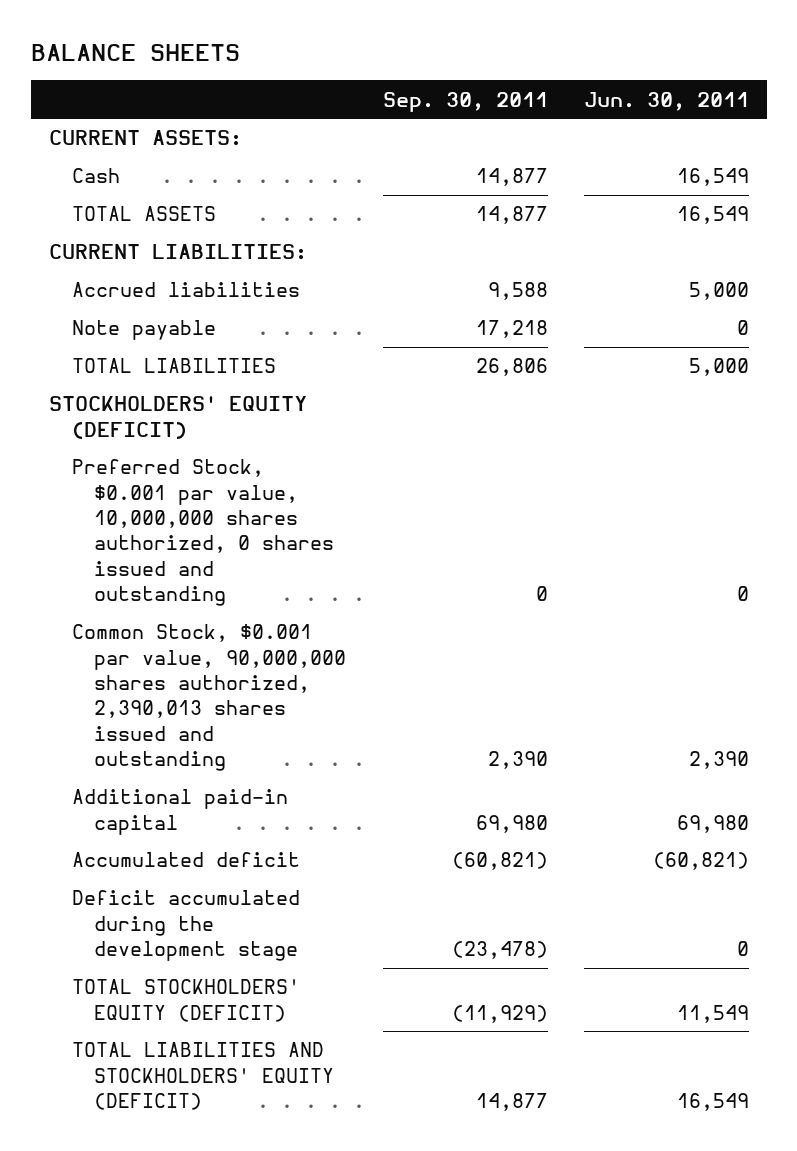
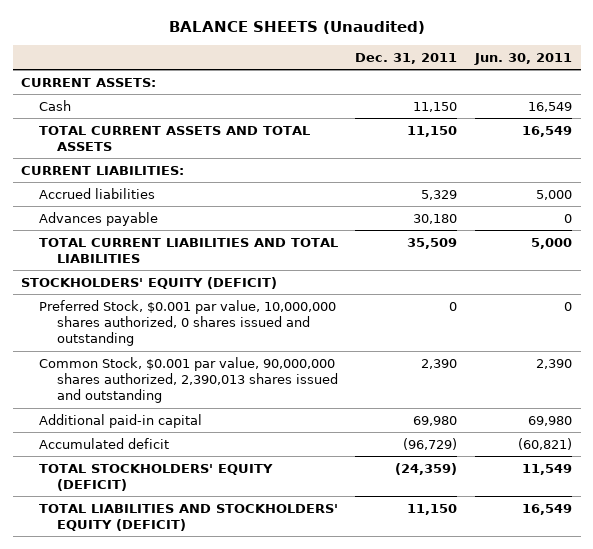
- BALANCE SHEETS
+ BALANCE SHEETS (Unaudited)
- | Sep. 30, 2011 | Jun. 30, 2011
+ | Dec. 31, 2011 | Jun. 30, 2011
- TOTAL ASSETS | 14,877 | 16,549
+ TOTAL CURRENT ASSETS AND TOTAL ASSETS | 11,150 | 16,549
- Note payable | 17,218 | 0
- TOTAL LIABILITIES | 26,806 | 5,000
+ Advances payable | 30,180 | 0
+ TOTAL CURRENT LIABILITIES AND TOTAL LIABILITIES | 35,509 | 5,000
- Deficit accumulated during the development stage | (23,478) | 0

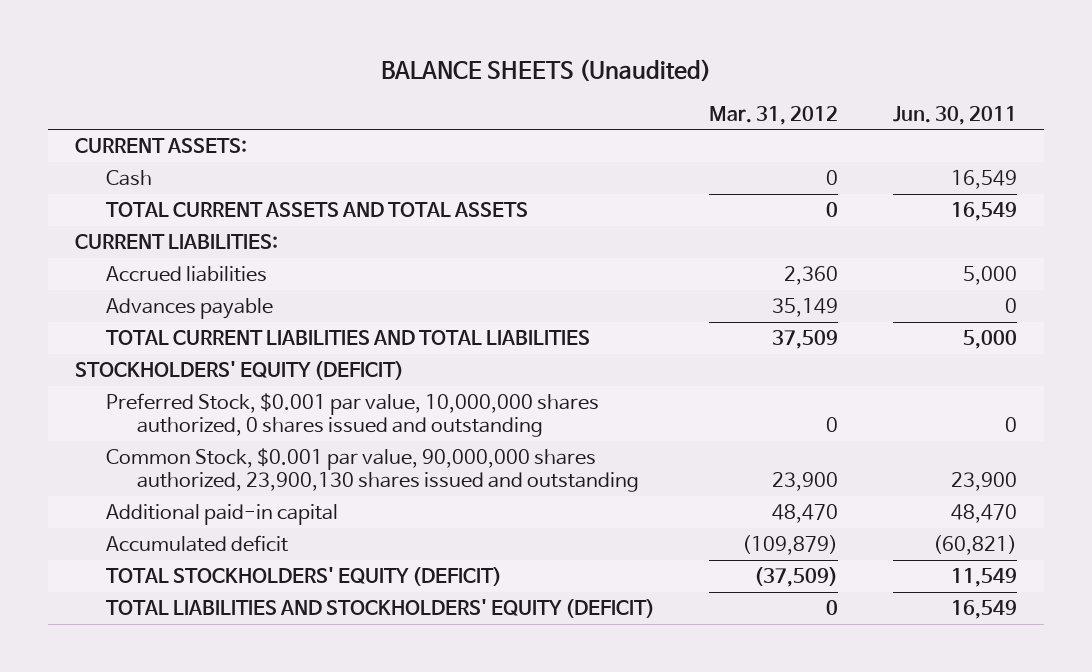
- | Dec. 31, 2011 | Jun. 30, 2011
+ | Mar. 31, 2012 | Jun. 30, 2011
- Common Stock, $0.001 par value, 90,000,000 shares authorized, 2,390,013 shares issued and outstanding | 2,390 | 2,390
- Additional paid-in capital | 69,980 | 69,980
+ Common Stock, $0.001 par value, 90,000,000 shares authorized, 23,900,130 shares issued and outstanding | 23,900 | 23,900
+ Additional paid-in capital | 48,470 | 48,470

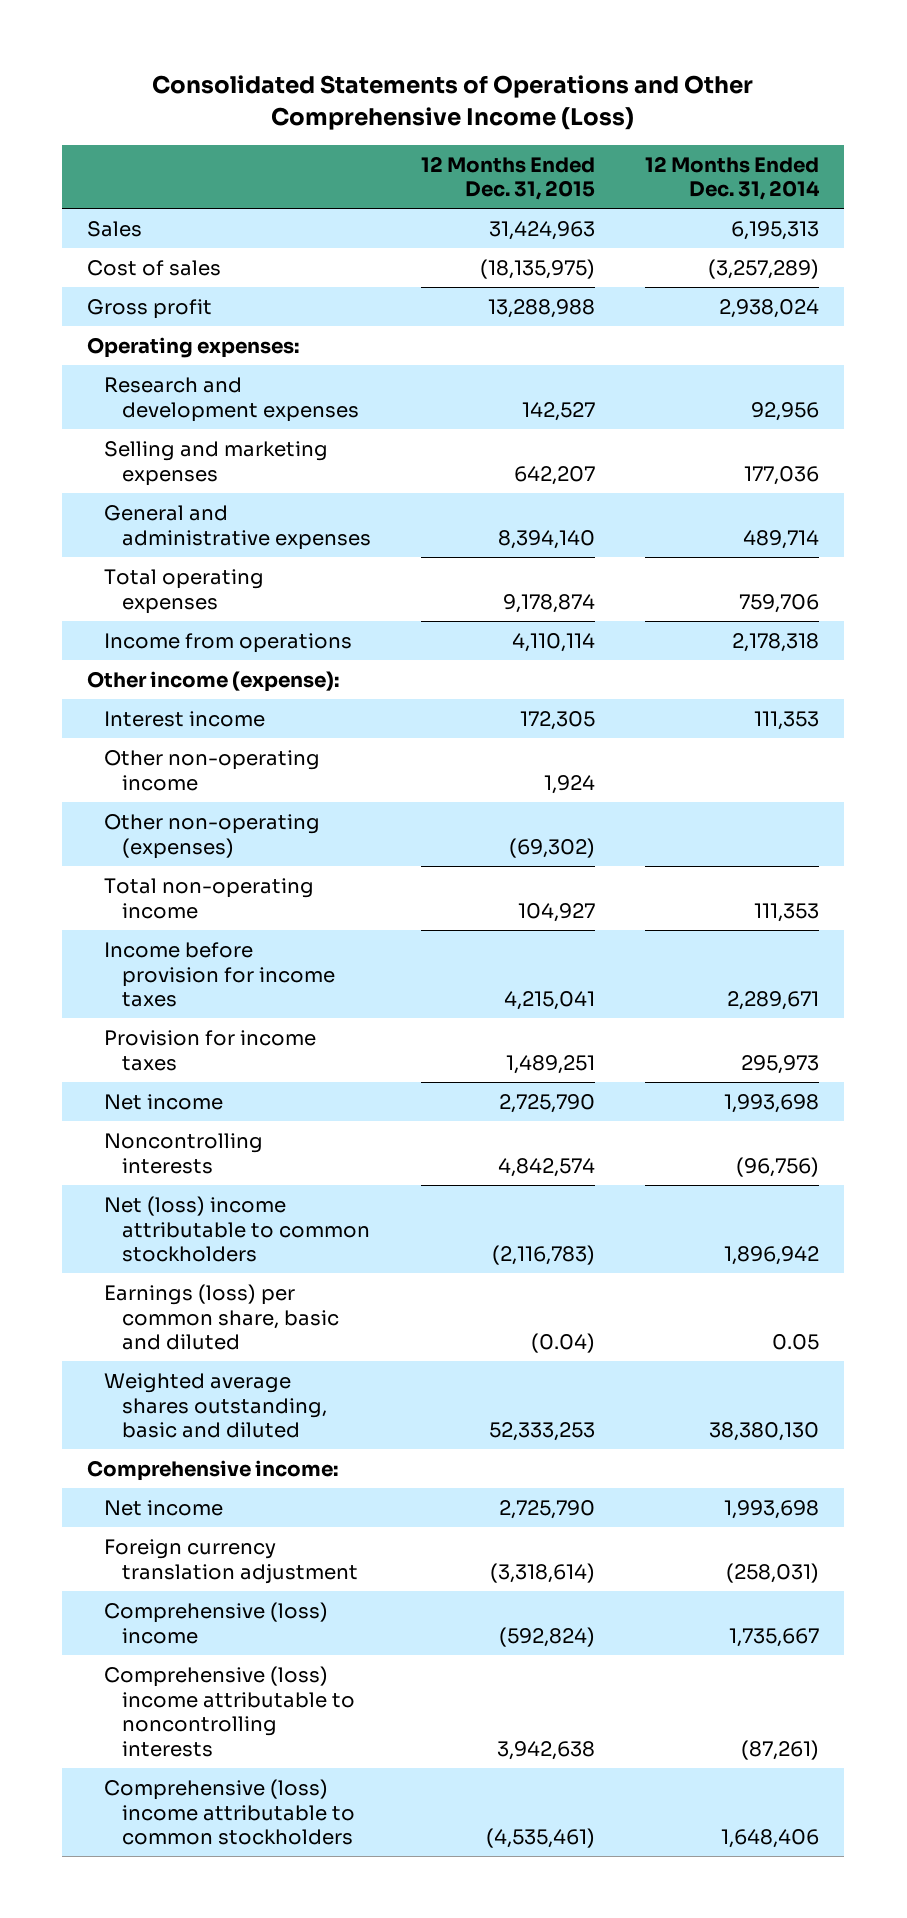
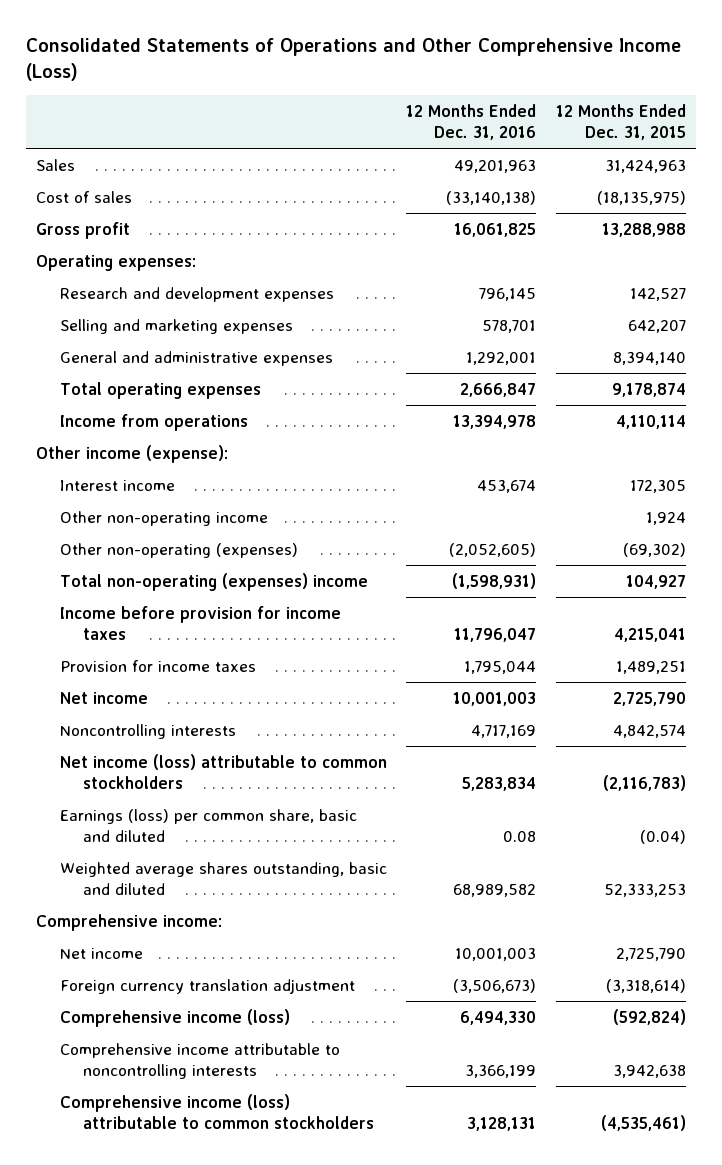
- | 12 Months Ended Dec. 31, 2015 | 12 Months Ended Dec. 31, 2014
+ | 12 Months Ended Dec. 31, 2016 | 12 Months Ended Dec. 31, 2015
- Total non-operating income | 104,927 | 111,353
+ Total non-operating (expenses) income | (1,598,931) | 104,927
- Net (loss) income attributable to common stockholders | (2,116,783) | 1,896,942
+ Net income (loss) attributable to common stockholders | 5,283,834 | (2,116,783)
- Comprehensive (loss) income | (592,824) | 1,735,667
- Comprehensive (loss) income attributable to noncontrolling interests | 3,942,638 | (87,261)
- Comprehensive (loss) income attributable to common stockholders | (4,535,461) | 1,648,406
+ Comprehensive income (loss) | 6,494,330 | (592,824)
+ Comprehensive income attributable to noncontrolling interests | 3,366,199 | 3,942,638
+ Comprehensive income (loss) attributable to common stockholders | 3,128,131 | (4,535,461)

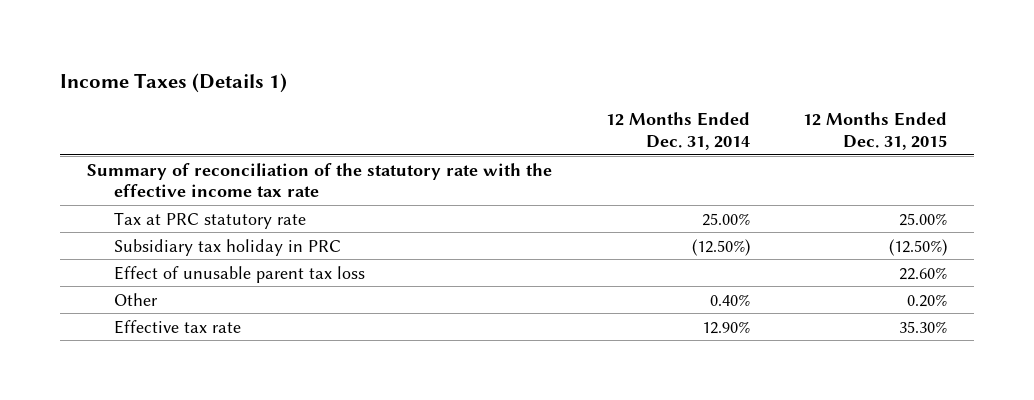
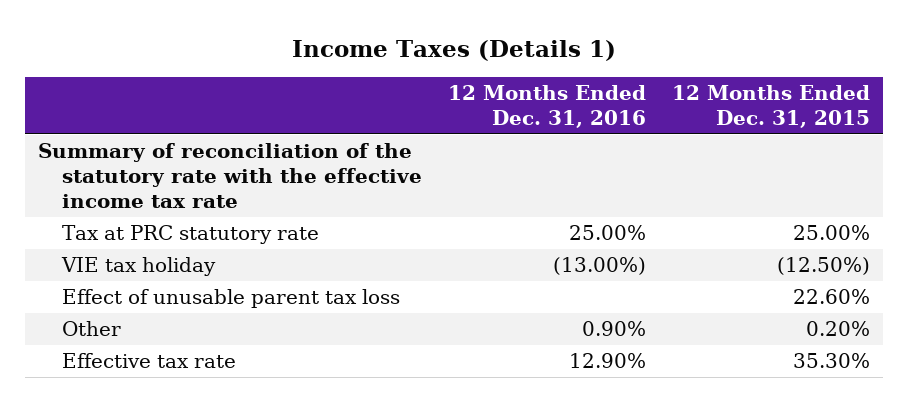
- | 12 Months Ended Dec. 31, 2014 | 12 Months Ended Dec. 31, 2015
+ | 12 Months Ended Dec. 31, 2016 | 12 Months Ended Dec. 31, 2015
- Subsidiary tax holiday in PRC | (12.50%) | (12.50%)
+ VIE tax holiday | (13.00%) | (12.50%)

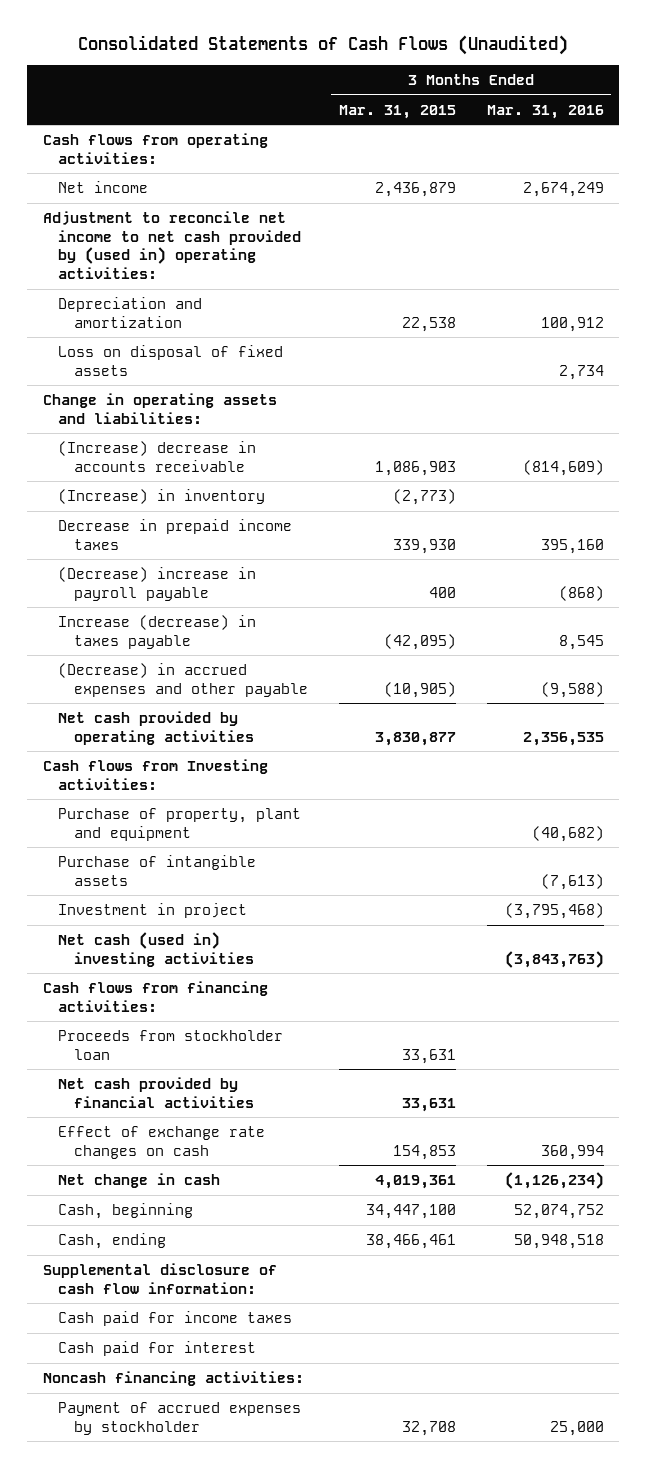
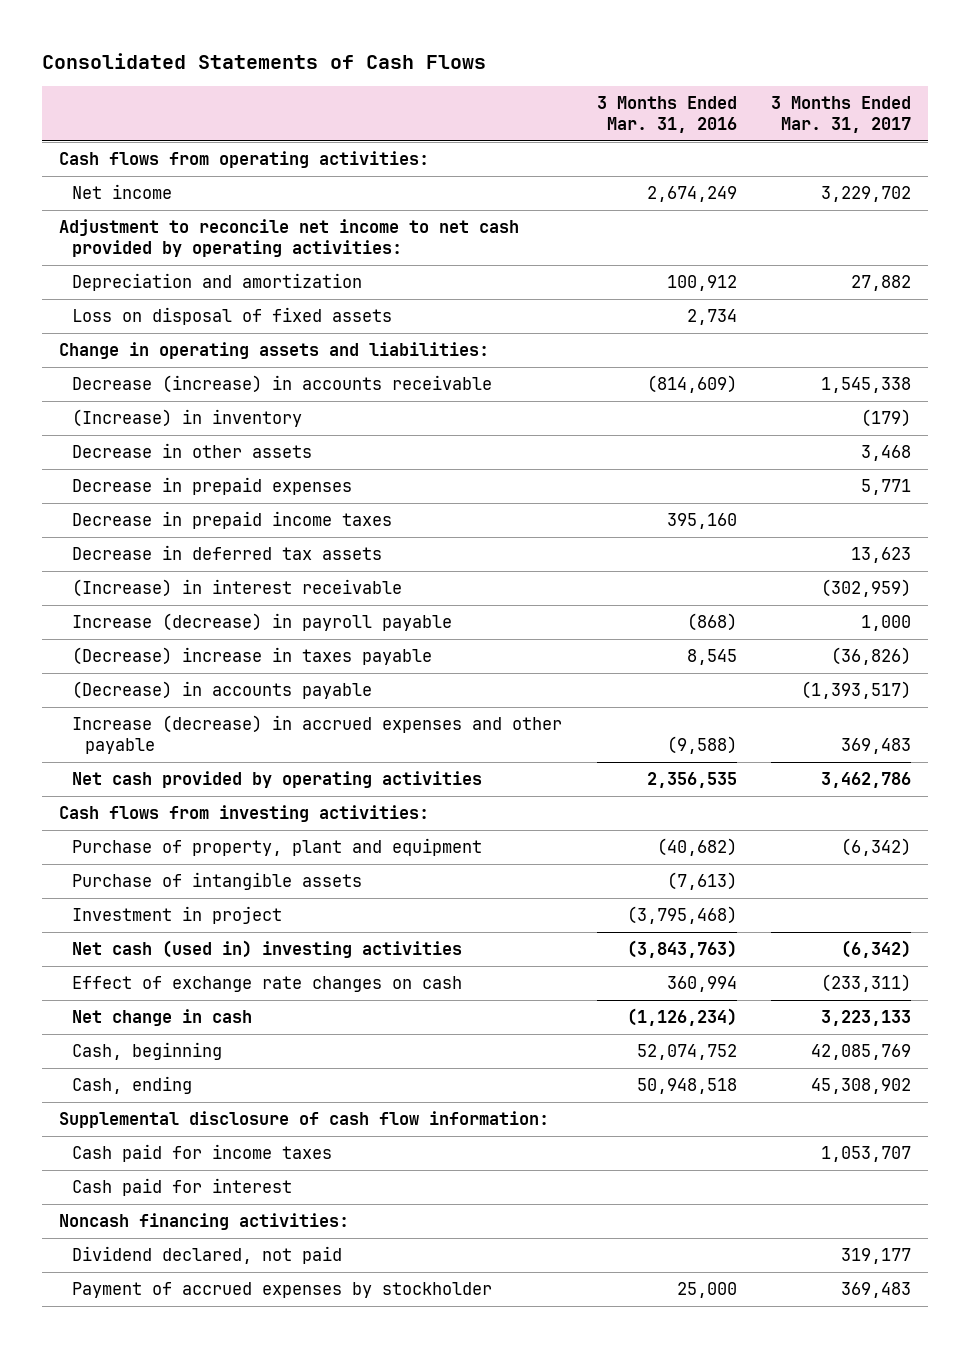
- Consolidated Statements of Cash Flows (Unaudited)
+ Consolidated Statements of Cash Flows
- | 3 Months Ended Mar. 31, 2015 | 3 Months Ended Mar. 31, 2016
+ | 3 Months Ended Mar. 31, 2016 | 3 Months Ended Mar. 31, 2017
- Adjustment to reconcile net income to net cash provided by (used in) operating activities:
+ Adjustment to reconcile net income to net cash provided by operating activities:
- (Increase) decrease in accounts receivable | 1,086,903 | (814,609)
+ Decrease (increase) in accounts receivable | (814,609) | 1,545,338
+ Decrease in other assets | | 3,468
+ Decrease in prepaid expenses | | 5,771
- (Decrease) increase in payroll payable | 400 | (868)
- Increase (decrease) in taxes payable | (42,095) | 8,545
- (Decrease) in accrued expenses and other payable | (10,905) | (9,588)
+ Decrease in deferred tax assets | | 13,623
+ (Increase) in interest receivable | | (302,959)
+ Increase (decrease) in payroll payable | (868) | 1,000
+ (Decrease) increase in taxes payable | 8,545 | (36,826)
+ (Decrease) in accounts payable | | (1,393,517)
+ Increase (decrease) in accrued expenses and other payable | (9,588) | 369,483
- Cash flows from Investing activities:
+ Cash flows from investing activities:
- Cash flows from financing activities:
- Proceeds from stockholder loan | 33,631 |
- Net cash provided by financial activities | 33,631 |
+ Dividend declared, not paid | | 319,177

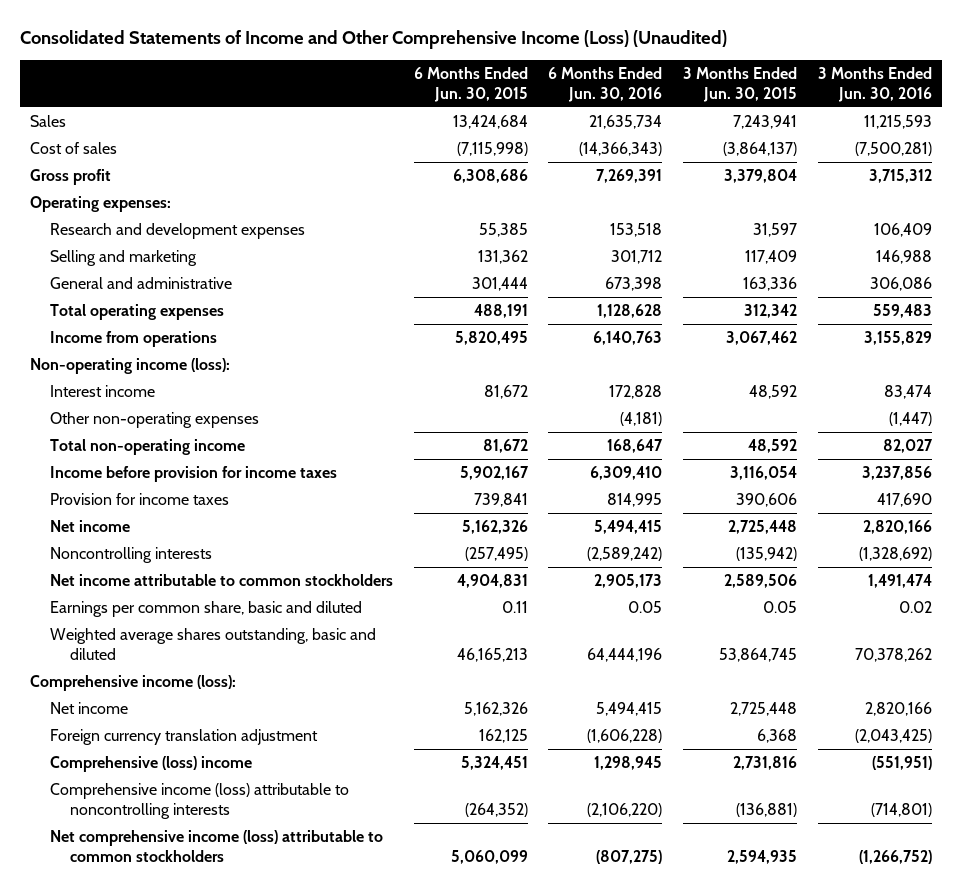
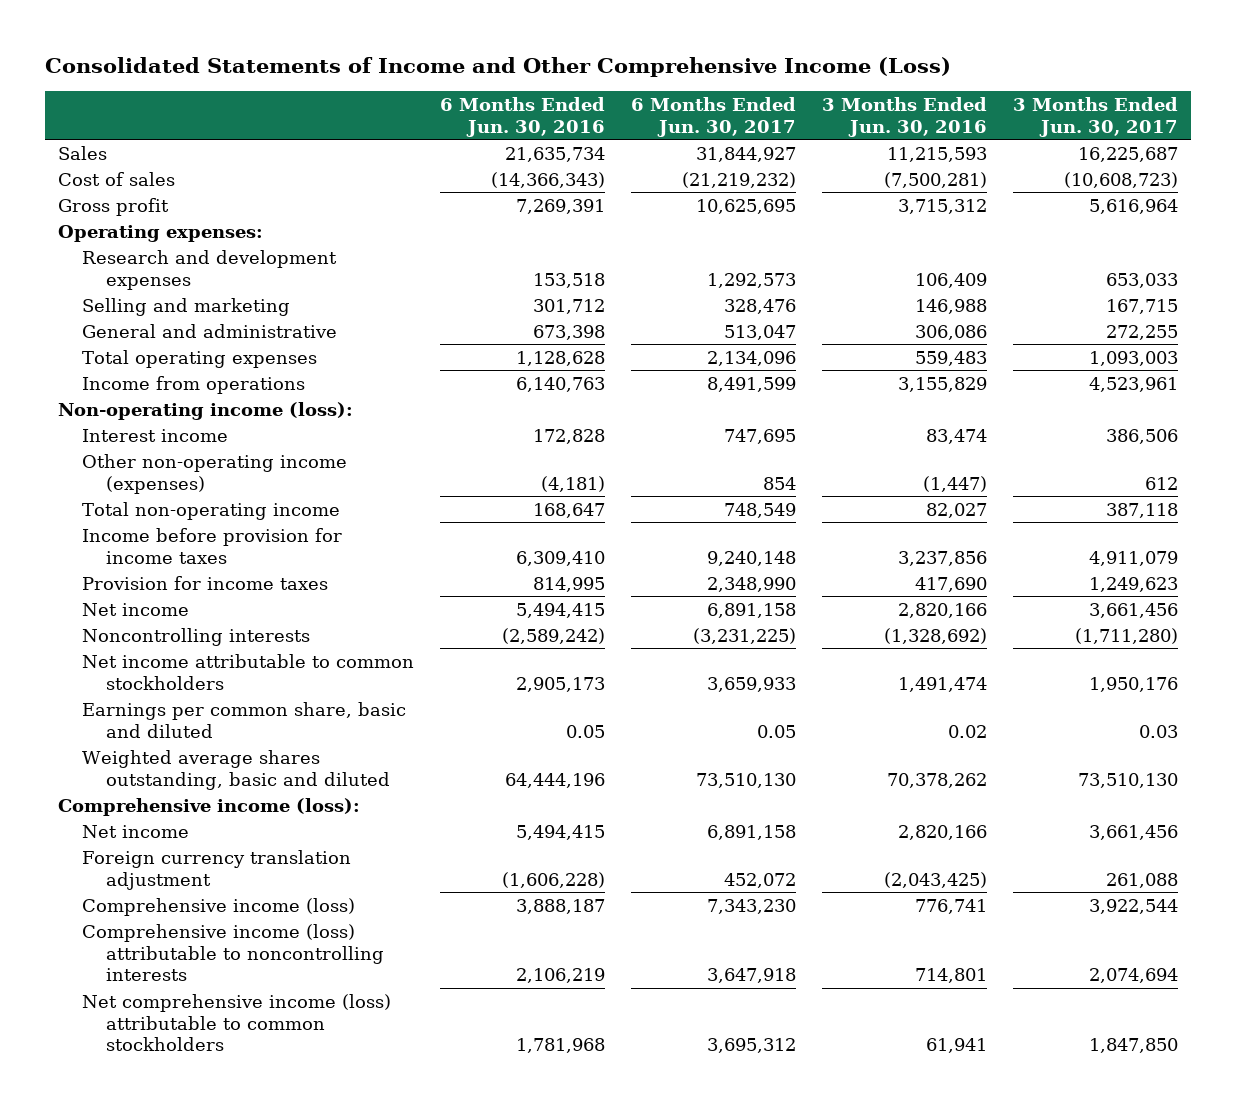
- Consolidated Statements of Income and Other Comprehensive Income (Loss) (Unaudited)
+ Consolidated Statements of Income and Other Comprehensive Income (Loss)
- | 6 Months Ended Jun. 30, 2015 | 6 Months Ended Jun. 30, 2016 | 3 Months Ended Jun. 30, 2015 | 3 Months Ended Jun. 30, 2016
+ | 6 Months Ended Jun. 30, 2016 | 6 Months Ended Jun. 30, 2017 | 3 Months Ended Jun. 30, 2016 | 3 Months Ended Jun. 30, 2017
- Other non-operating expenses | | (4,181) | | (1,447)
+ Other non-operating income (expenses) | (4,181) | 854 | (1,447) | 612
- Comprehensive (loss) income | 5,324,451 | 1,298,945 | 2,731,816 | (551,951)
- Comprehensive income (loss) attributable to noncontrolling interests | (264,352) | (2,106,220) | (136,881) | (714,801)
- Net comprehensive income (loss) attributable to common stockholders | 5,060,099 | (807,275) | 2,594,935 | (1,266,752)
+ Comprehensive income (loss) | 3,888,187 | 7,343,230 | 776,741 | 3,922,544
+ Comprehensive income (loss) attributable to noncontrolling interests | 2,106,219 | 3,647,918 | 714,801 | 2,074,694
+ Net comprehensive income (loss) attributable to common stockholders | 1,781,968 | 3,695,312 | 61,941 | 1,847,850

